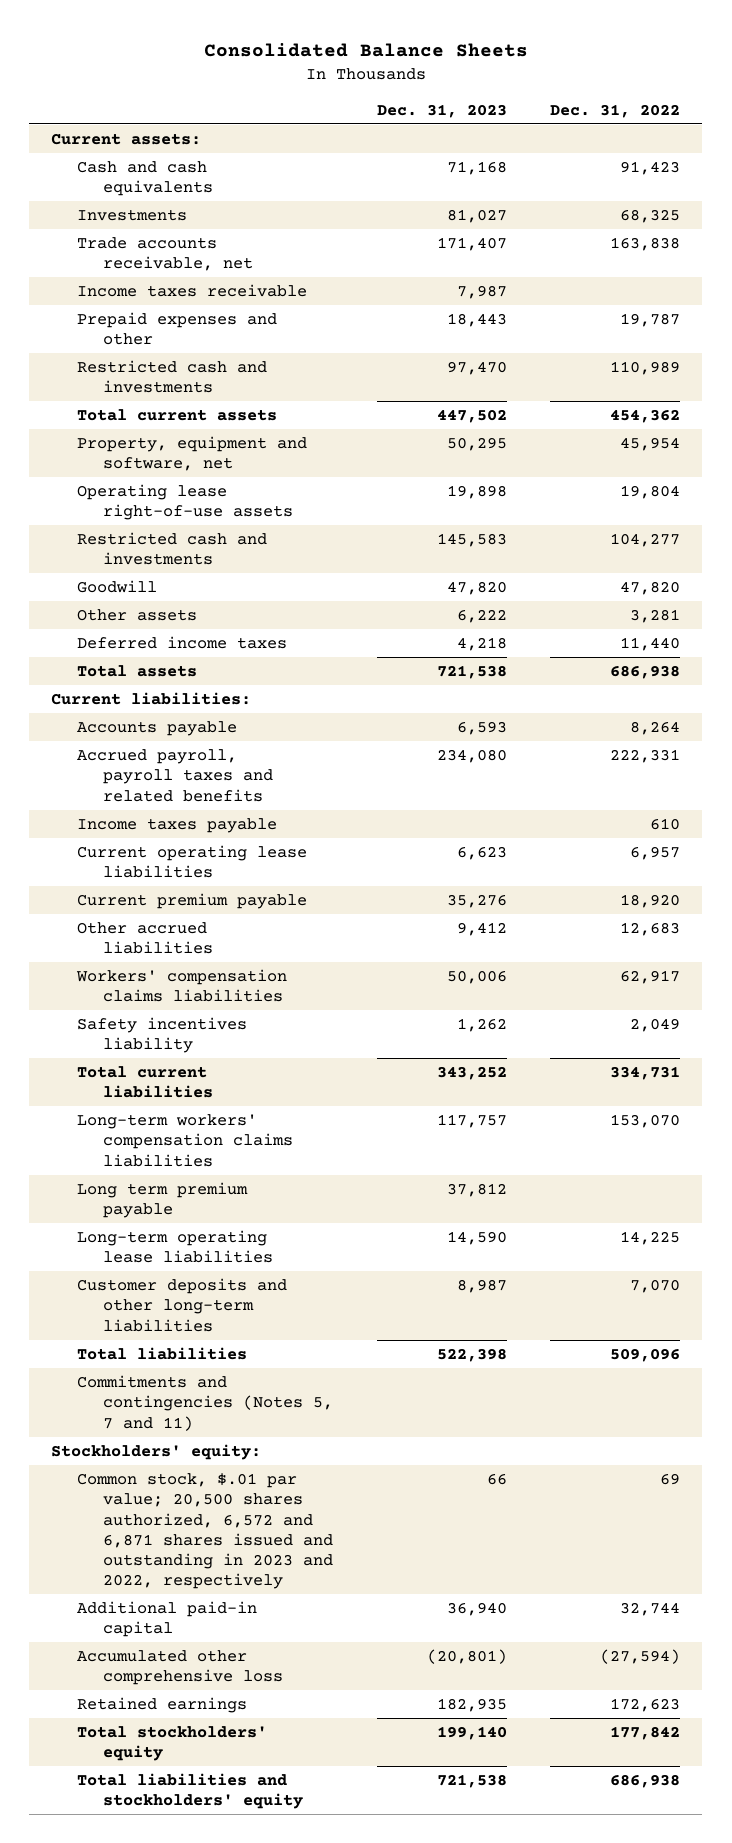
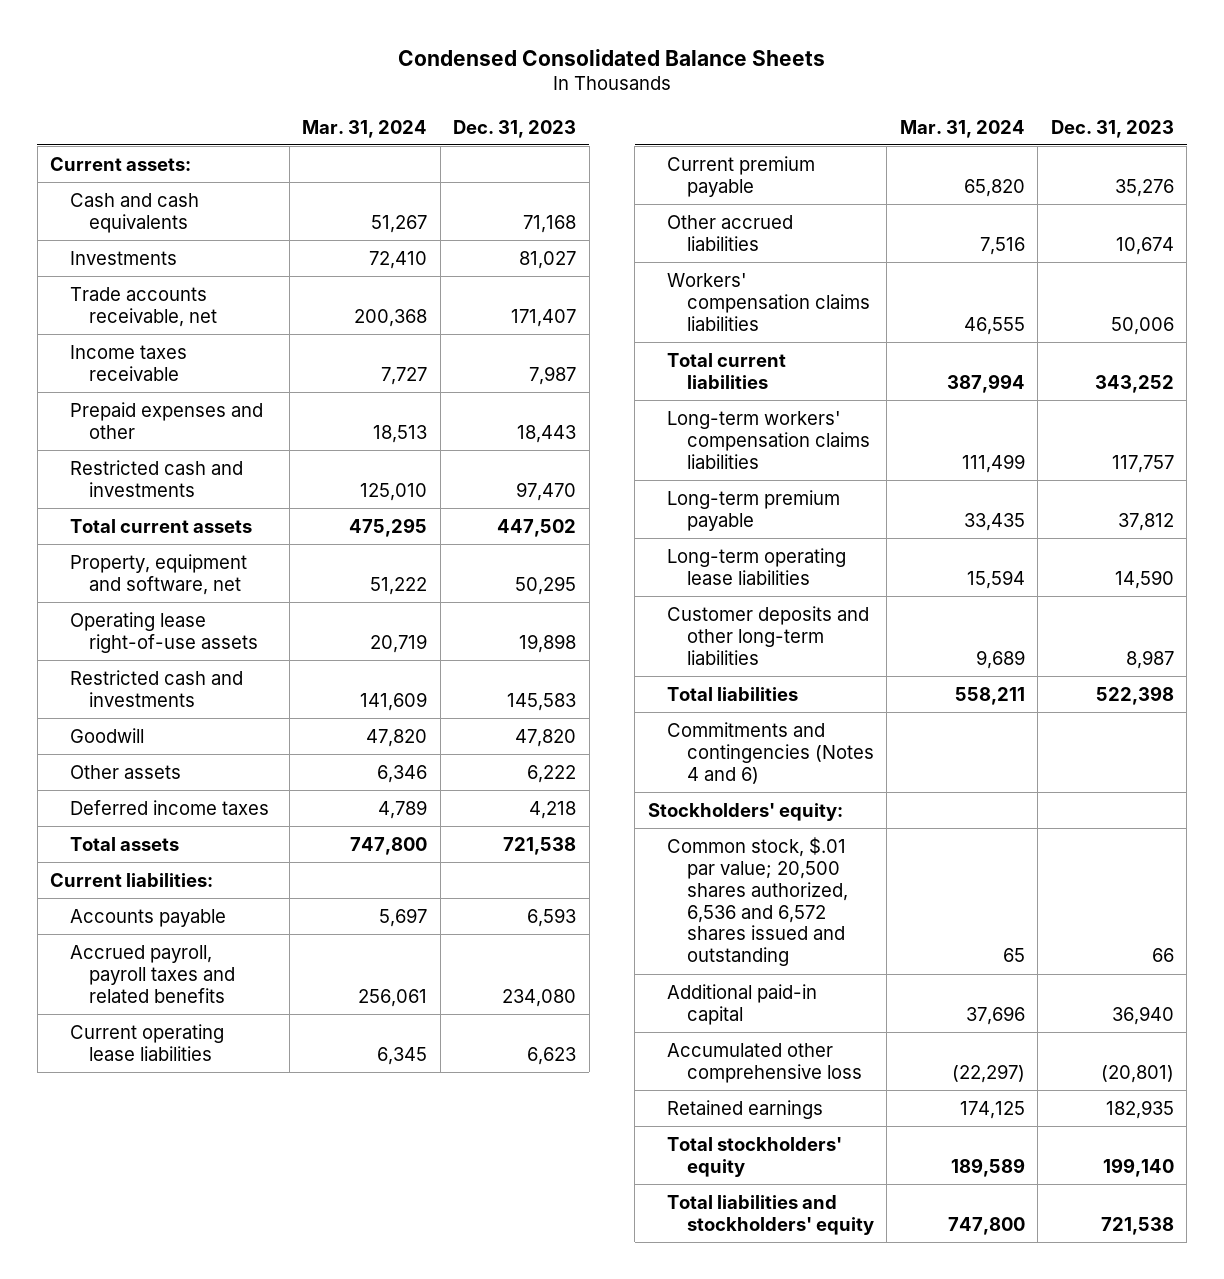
- Consolidated Balance Sheets
+ Condensed Consolidated Balance Sheets
- | Dec. 31, 2023 | Dec. 31, 2022
+ | Mar. 31, 2024 | Dec. 31, 2023
- Income taxes payable | | 610
- Other accrued liabilities | 9,412 | 12,683
+ Other accrued liabilities | 7,516 | 10,674
- Safety incentives liability | 1,262 | 2,049
- Long term premium payable | 37,812 |
+ Long-term premium payable | 33,435 | 37,812
- Commitments and contingencies (Notes 5, 7 and 11)
+ Commitments and contingencies (Notes 4 and 6)
- Common stock, $.01 par value; 20,500 shares authorized, 6,572 and 6,871 shares issued and outstanding in 2023 and 2022, respectively | 66 | 69
+ Common stock, $.01 par value; 20,500 shares authorized, 6,536 and 6,572 shares issued and outstanding | 65 | 66

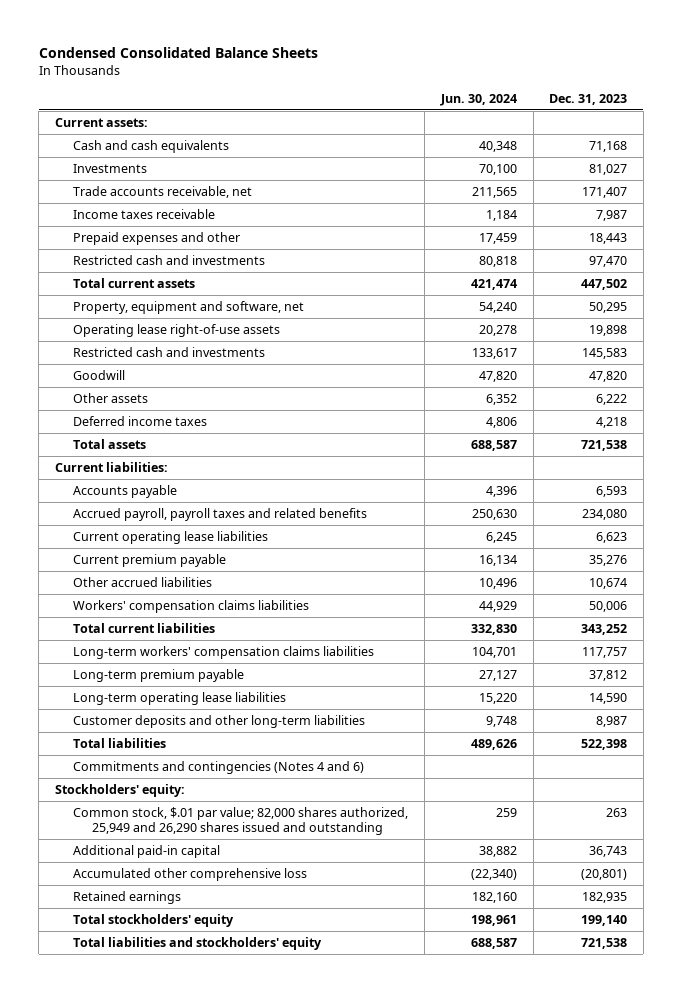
- | Mar. 31, 2024 | Dec. 31, 2023
+ | Jun. 30, 2024 | Dec. 31, 2023
- Common stock, $.01 par value; 20,500 shares authorized, 6,536 and 6,572 shares issued and outstanding | 65 | 66
- Additional paid-in capital | 37,696 | 36,940
+ Common stock, $.01 par value; 82,000 shares authorized, 25,949 and 26,290 shares issued and outstanding | 259 | 263
+ Additional paid-in capital | 38,882 | 36,743

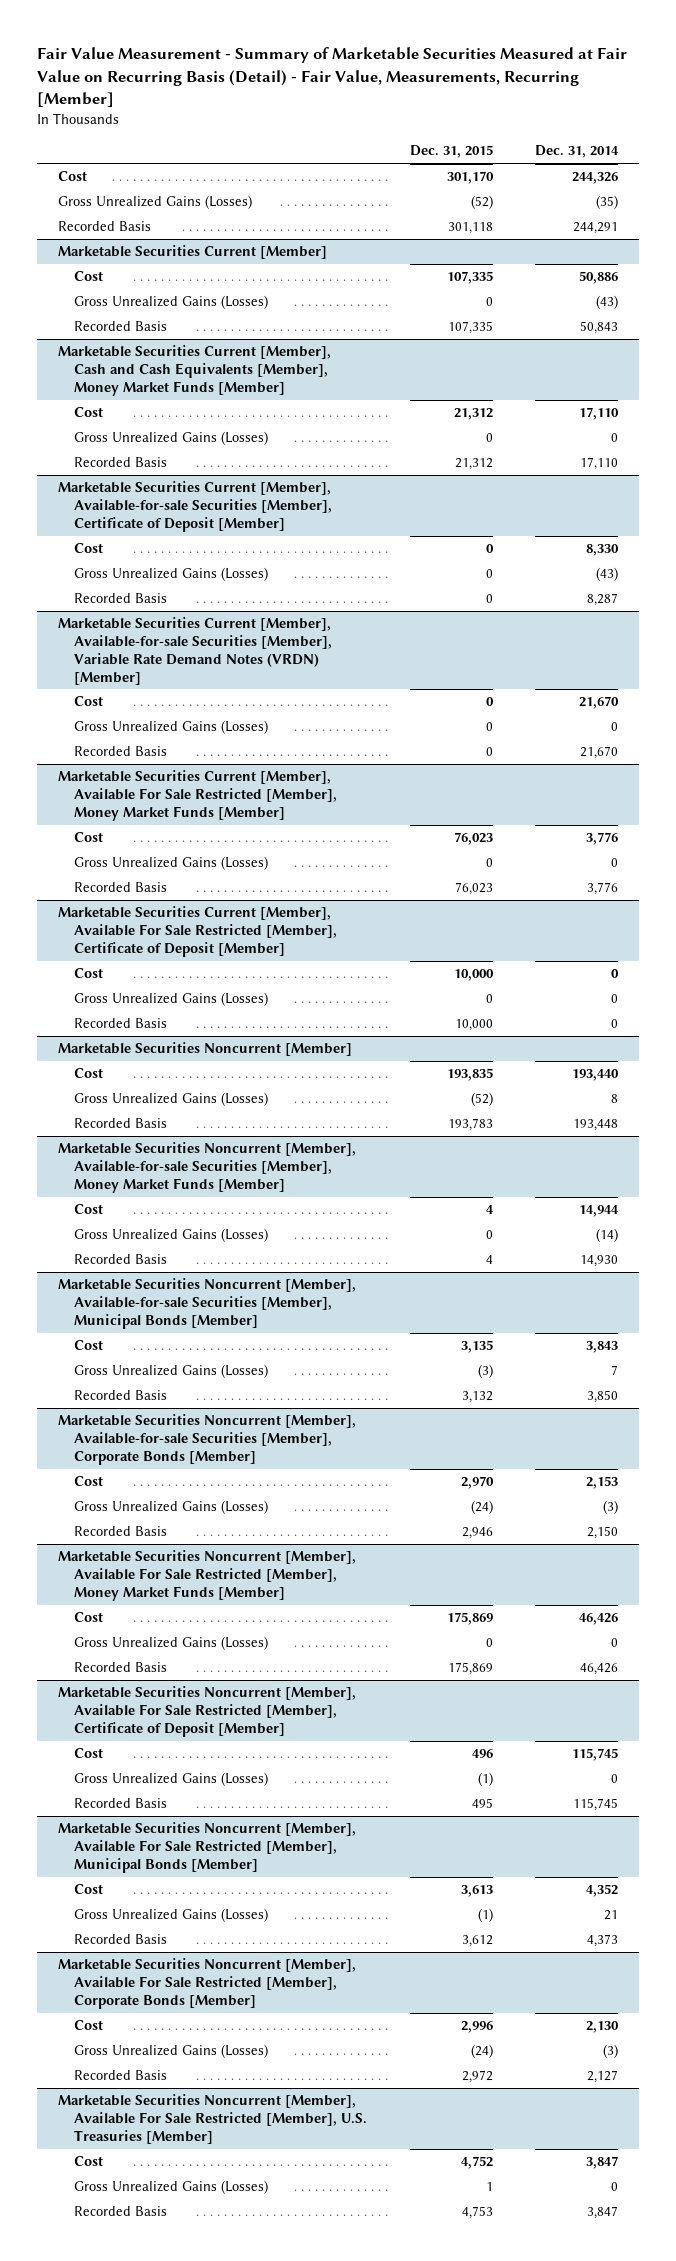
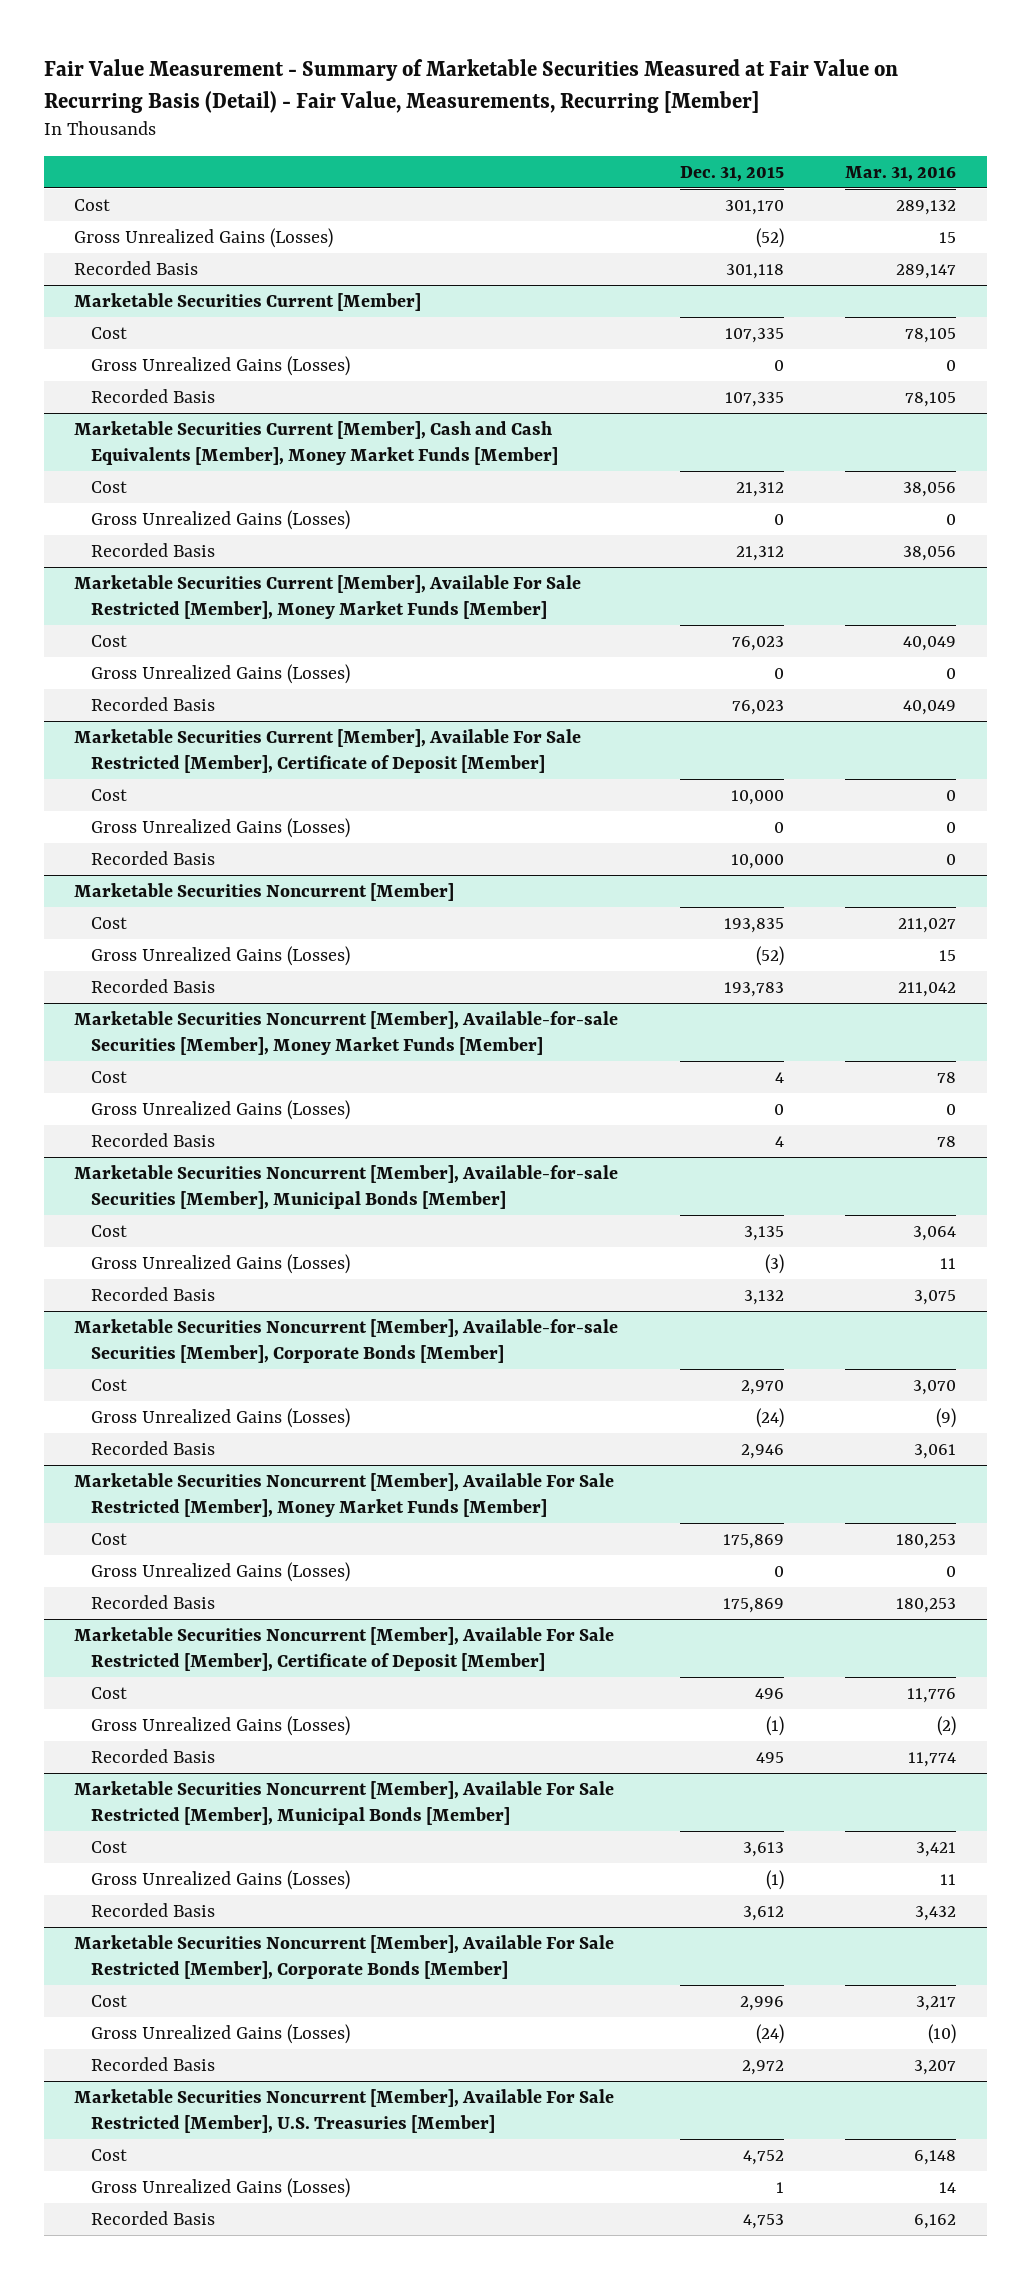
- | Dec. 31, 2015 | Dec. 31, 2014
+ | Dec. 31, 2015 | Mar. 31, 2016
- Marketable Securities Current [Member], Available-for-sale Securities [Member], Certificate of Deposit [Member]
- Cost | 0 | 8,330
- Gross Unrealized Gains (Losses) | 0 | (43)
- Recorded Basis | 0 | 8,287
- Marketable Securities Current [Member], Available-for-sale Securities [Member], Variable Rate Demand Notes (VRDN) [Member]
- Cost | 0 | 21,670
- Gross Unrealized Gains (Losses) | 0 | 0
- Recorded Basis | 0 | 21,670

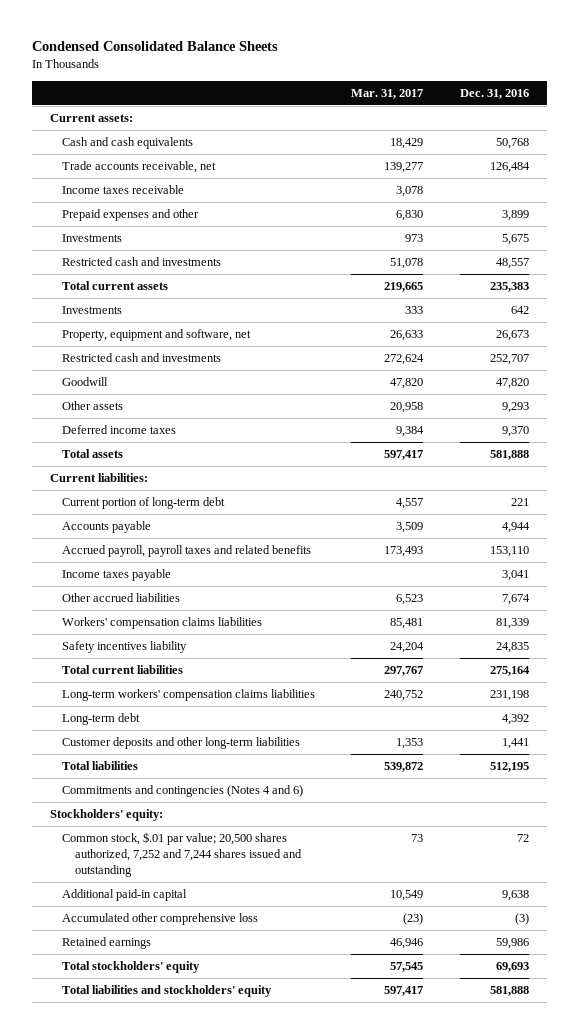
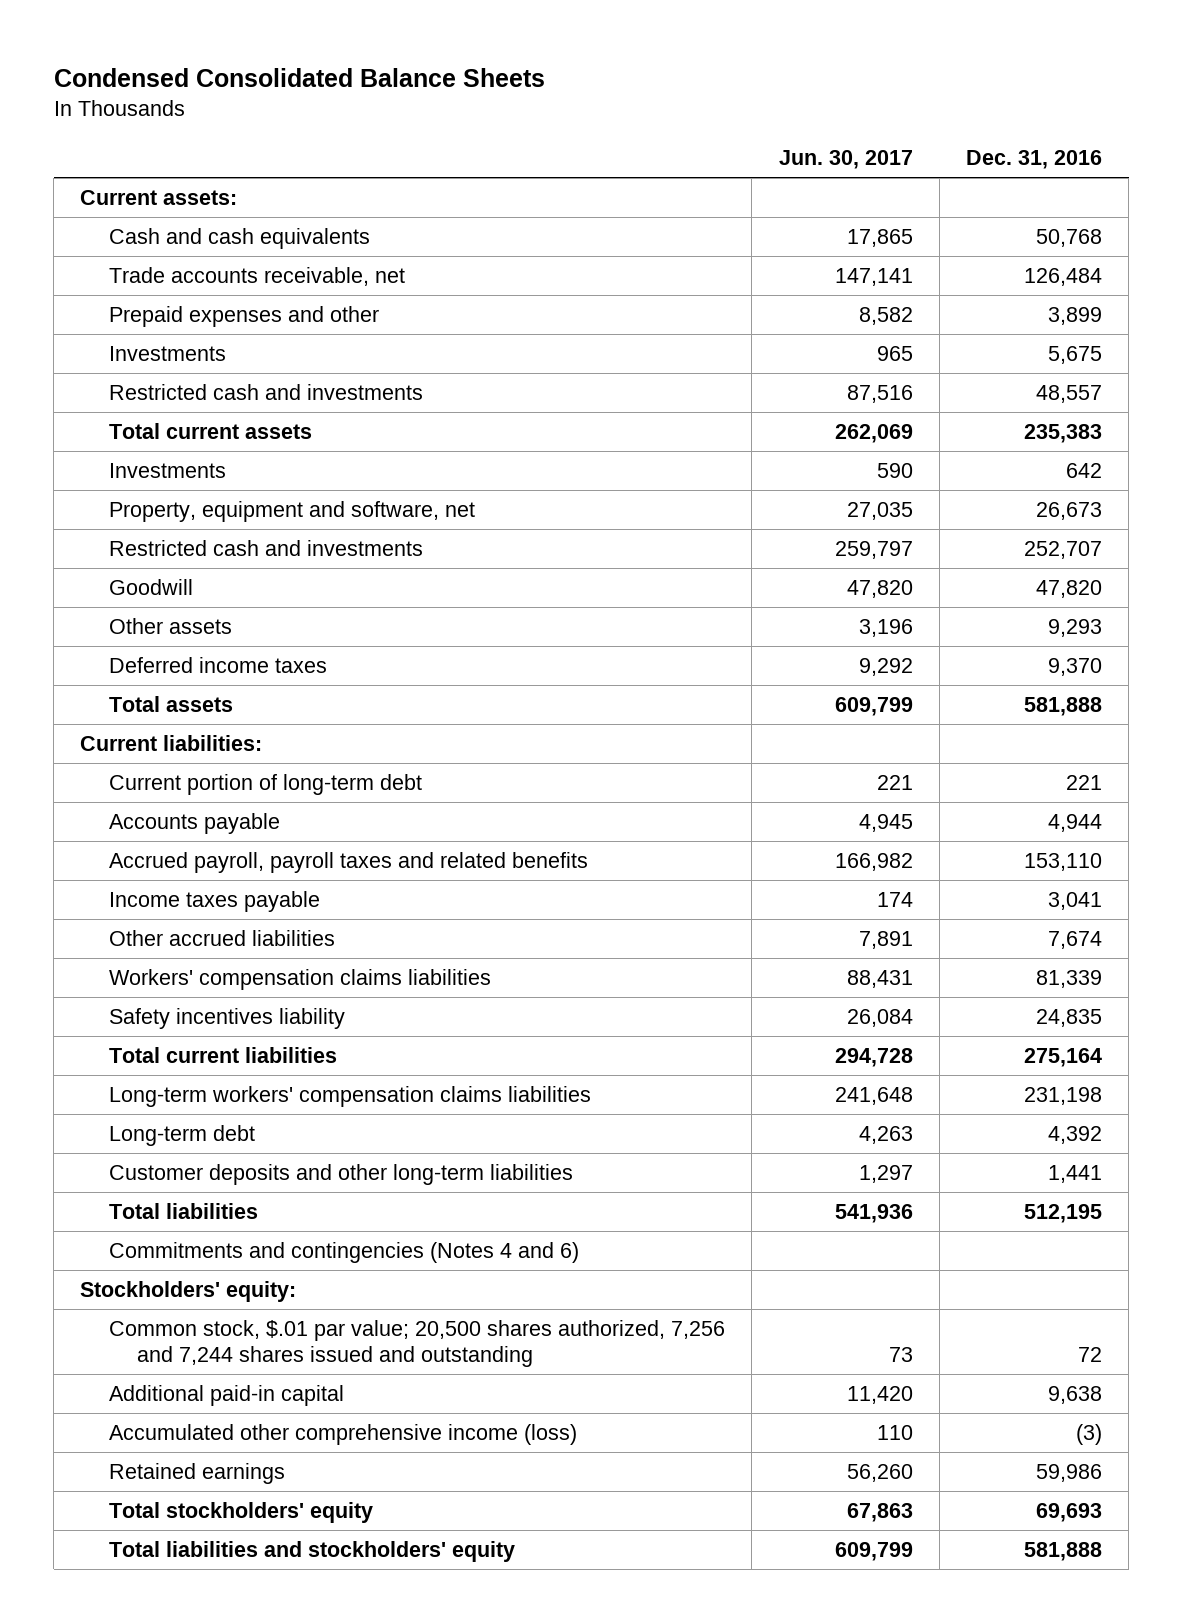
- | Mar. 31, 2017 | Dec. 31, 2016
+ | Jun. 30, 2017 | Dec. 31, 2016
- Income taxes receivable | 3,078 |
- Common stock, $.01 par value; 20,500 shares authorized, 7,252 and 7,244 shares issued and outstanding | 73 | 72
+ Common stock, $.01 par value; 20,500 shares authorized, 7,256 and 7,244 shares issued and outstanding | 73 | 72
- Accumulated other comprehensive loss | (23) | (3)
+ Accumulated other comprehensive income (loss) | 110 | (3)

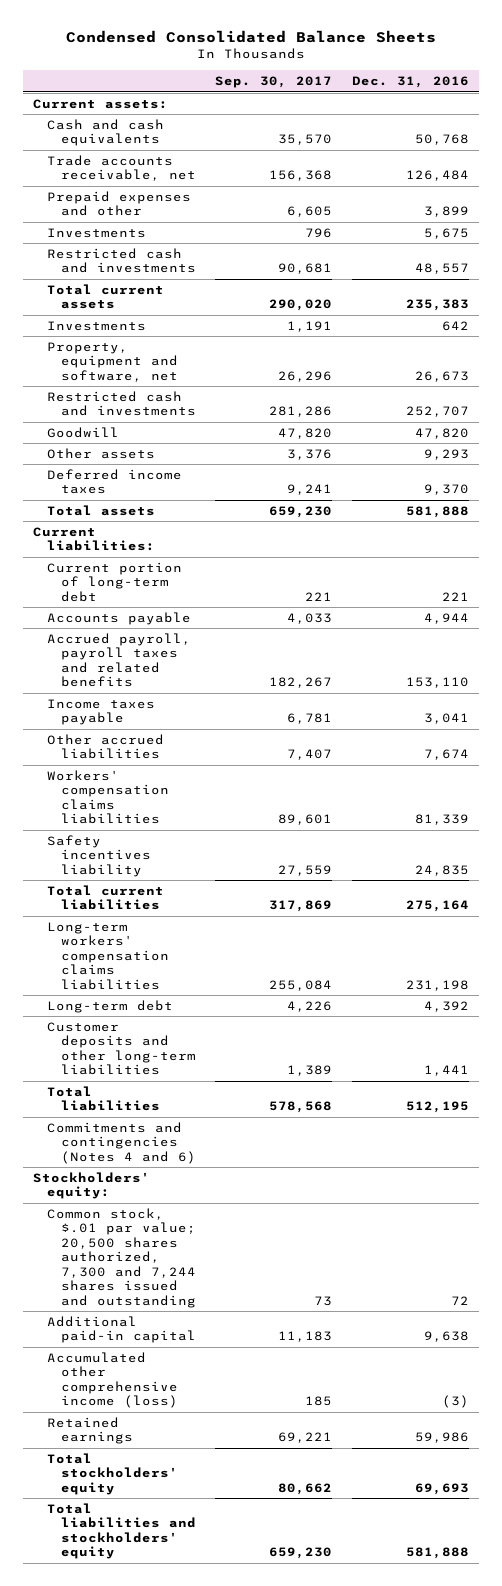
- | Jun. 30, 2017 | Dec. 31, 2016
+ | Sep. 30, 2017 | Dec. 31, 2016
- Common stock, $.01 par value; 20,500 shares authorized, 7,256 and 7,244 shares issued and outstanding | 73 | 72
+ Common stock, $.01 par value; 20,500 shares authorized, 7,300 and 7,244 shares issued and outstanding | 73 | 72

